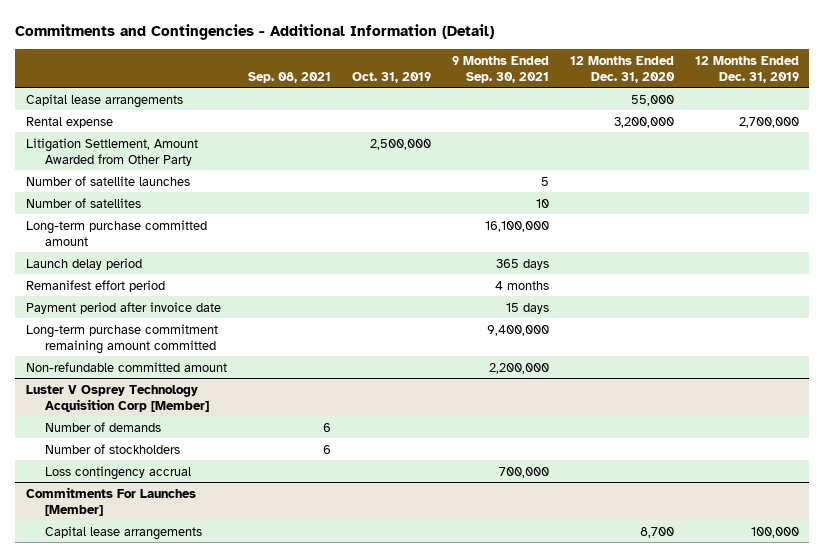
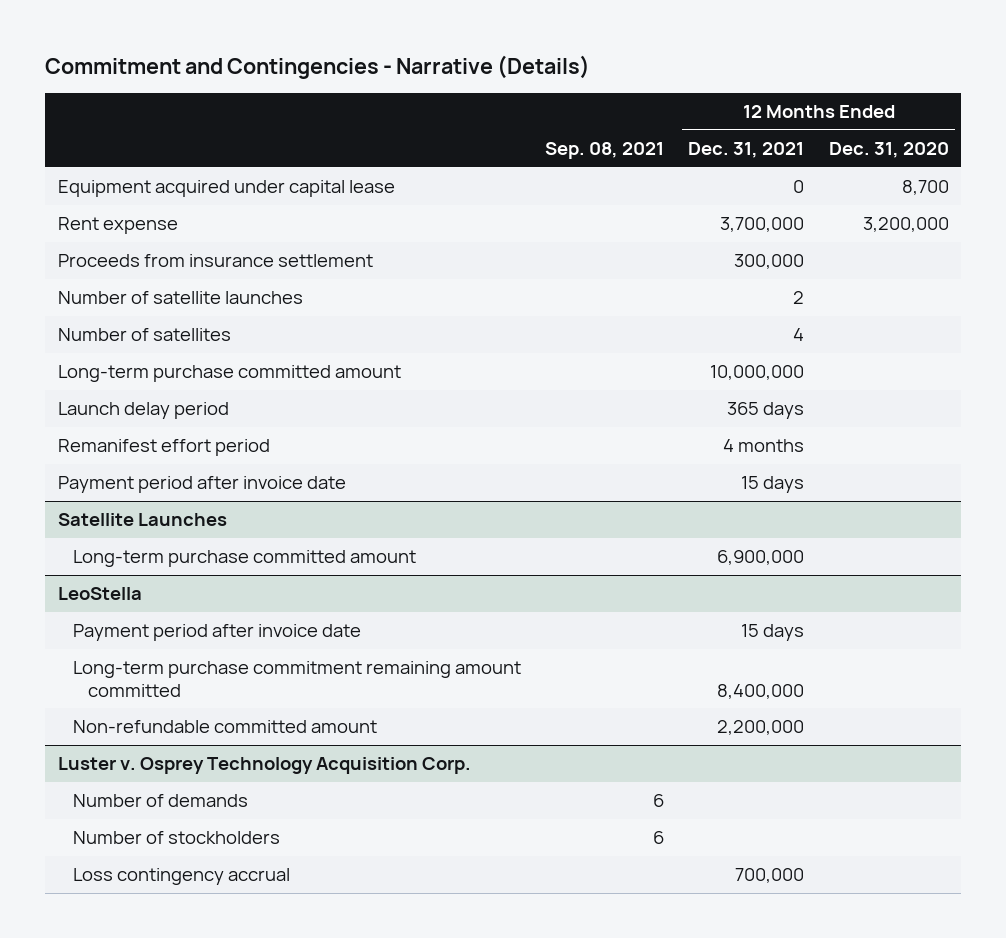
- Commitments and Contingencies - Additional Information (Detail)
+ Commitment and Contingencies - Narrative (Details)
- | Sep. 08, 2021 | Oct. 31, 2019 | 9 Months Ended Sep. 30, 2021 | 12 Months Ended Dec. 31, 2020 | 12 Months Ended Dec. 31, 2019
+ | Sep. 08, 2021 | 12 Months Ended Dec. 31, 2021 | 12 Months Ended Dec. 31, 2020
- Capital lease arrangements | | | | 55,000 |
- Rental expense | | | | 3,200,000 | 2,700,000
- Litigation Settlement, Amount Awarded from Other Party | | 2,500,000 | | |
+ Equipment acquired under capital lease | | 0 | 8,700
+ Rent expense | | 3,700,000 | 3,200,000
+ Proceeds from insurance settlement | | 300,000 |
- Long-term purchase commitment remaining amount committed | | | 9,400,000 | |
- Non-refundable committed amount | | | 2,200,000 | |
- Luster V Osprey Technology Acquisition Corp [Member]
+ Satellite Launches
+ Long-term purchase committed amount | | 6,900,000 |
+ LeoStella
+ Payment period after invoice date | | 15 days |
+ Long-term purchase commitment remaining amount committed | | 8,400,000 |
+ Non-refundable committed amount | | 2,200,000 |
+ Luster v. Osprey Technology Acquisition Corp.
- Commitments For Launches [Member]
- Capital lease arrangements | | | | 8,700 | 100,000

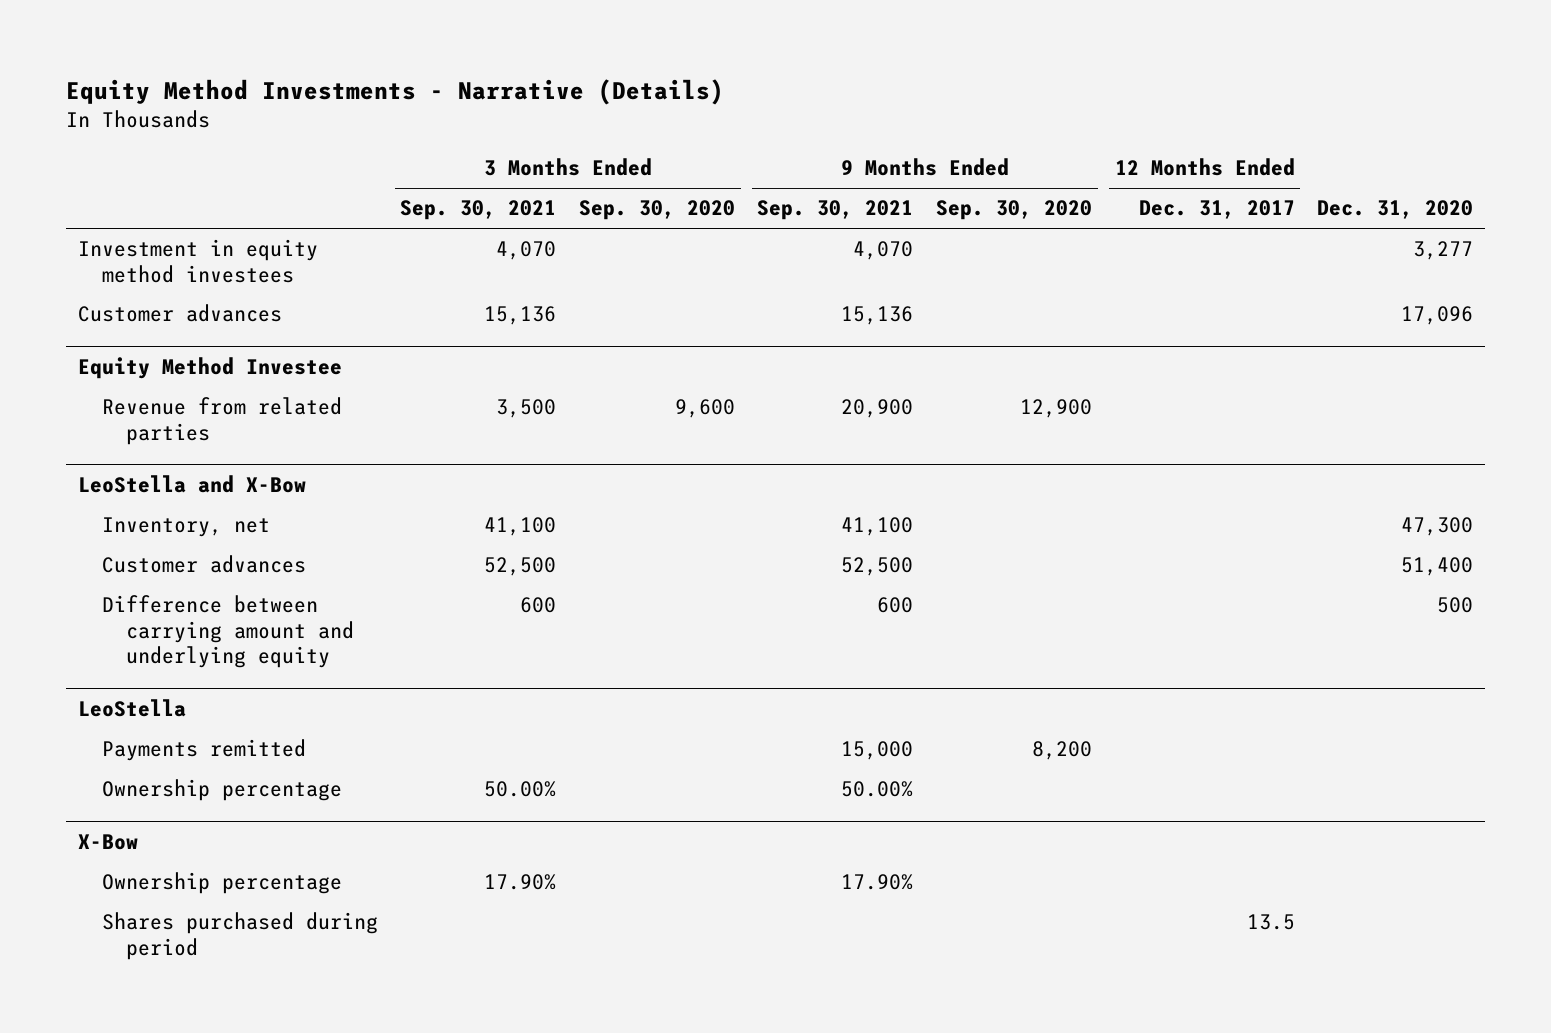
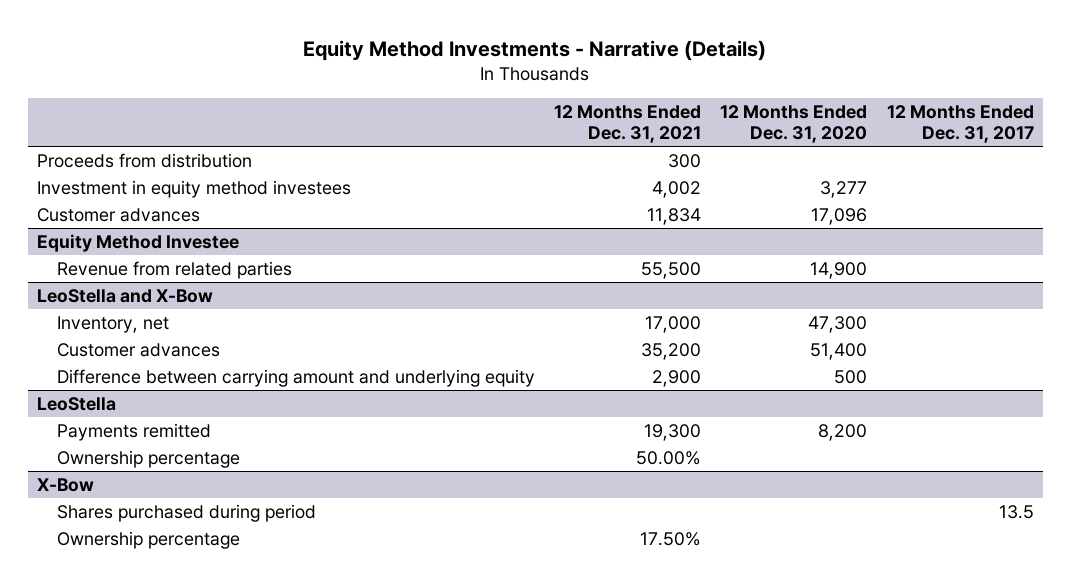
- | 3 Months Ended Sep. 30, 2021 | 3 Months Ended Sep. 30, 2020 | 9 Months Ended Sep. 30, 2021 | 9 Months Ended Sep. 30, 2020 | 12 Months Ended Dec. 31, 2017 | Dec. 31, 2020
+ | 12 Months Ended Dec. 31, 2021 | 12 Months Ended Dec. 31, 2020 | 12 Months Ended Dec. 31, 2017
+ Proceeds from distribution | 300 | |
@ X-Bow
moved down: Ownership percentage | 17.50% | |

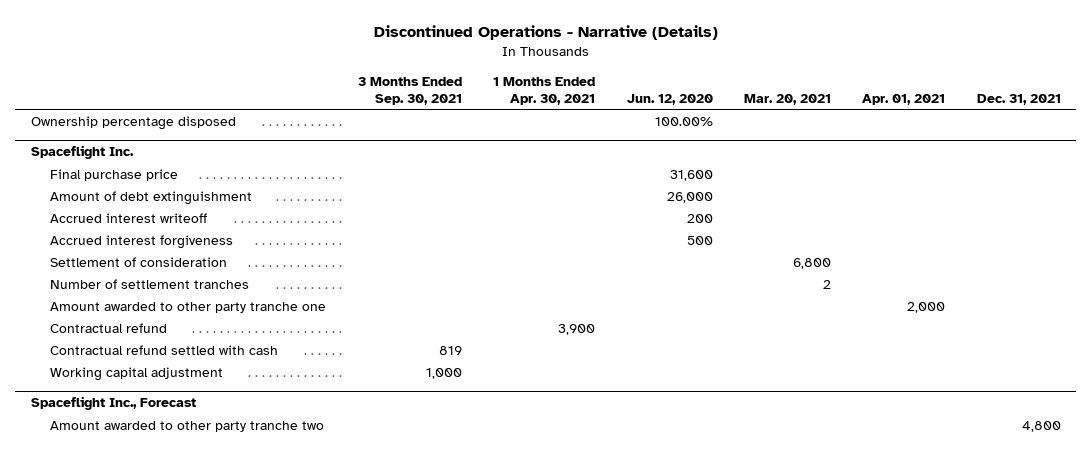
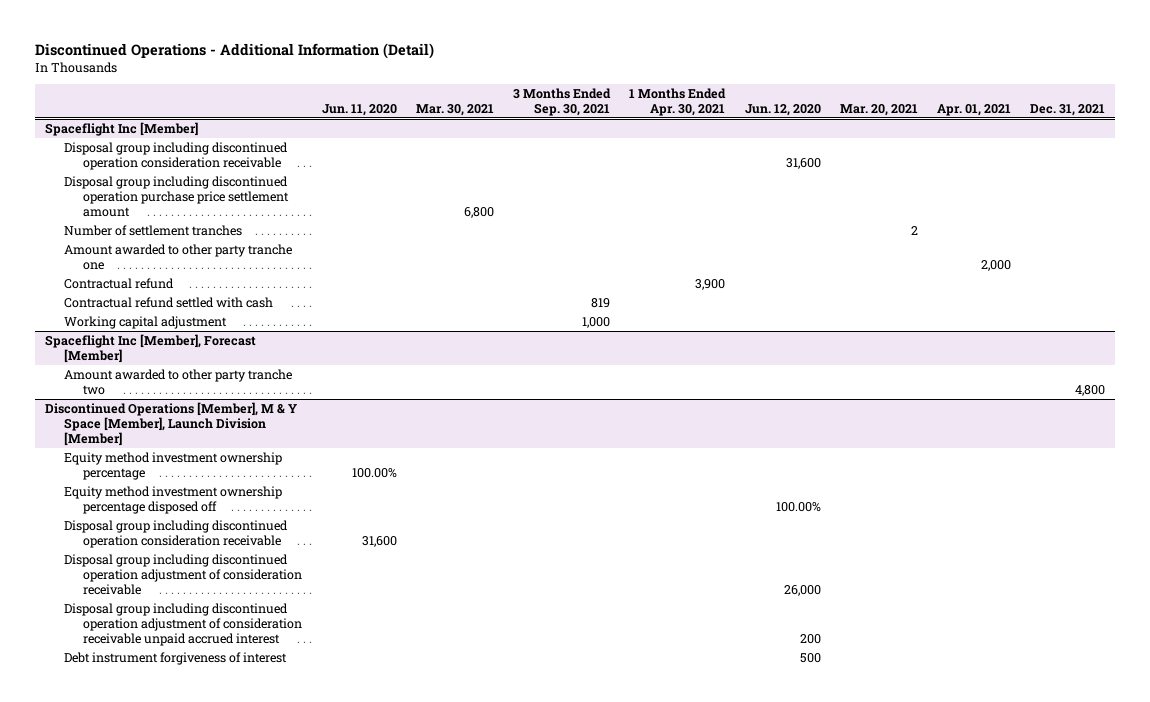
- Discontinued Operations - Narrative (Details)
+ Discontinued Operations - Additional Information (Detail)
- | 3 Months Ended Sep. 30, 2021 | 1 Months Ended Apr. 30, 2021 | Jun. 12, 2020 | Mar. 20, 2021 | Apr. 01, 2021 | Dec. 31, 2021
+ | Jun. 11, 2020 | Mar. 30, 2021 | 3 Months Ended Sep. 30, 2021 | 1 Months Ended Apr. 30, 2021 | Jun. 12, 2020 | Mar. 20, 2021 | Apr. 01, 2021 | Dec. 31, 2021
- Ownership percentage disposed | | | 100.00% | | |
- Spaceflight Inc.
- Final purchase price | | | 31,600 | | |
- Amount of debt extinguishment | | | 26,000 | | |
- Accrued interest writeoff | | | 200 | | |
- Accrued interest forgiveness | | | 500 | | |
- Settlement of consideration | | | | 6,800 | |
+ Spaceflight Inc [Member]
+ Disposal group including discontinued operation consideration receivable | | | | | 31,600 | | |
+ Disposal group including discontinued operation purchase price settlement amount | | 6,800 | | | | | |
- Spaceflight Inc., Forecast
+ Spaceflight Inc [Member], Forecast [Member]
+ Discontinued Operations [Member], M & Y Space [Member], Launch Division [Member]
+ Equity method investment ownership percentage | 100.00% | | | | | | |
+ Equity method investment ownership percentage disposed off | | | | | 100.00% | | |
+ Disposal group including discontinued operation consideration receivable | 31,600 | | | | | | |
+ Disposal group including discontinued operation adjustment of consideration receivable | | | | | 26,000 | | |
+ Disposal group including discontinued operation adjustment of consideration receivable unpaid accrued interest | | | | | 200 | | |
+ Debt instrument forgiveness of interest | | | | | 500 | | |

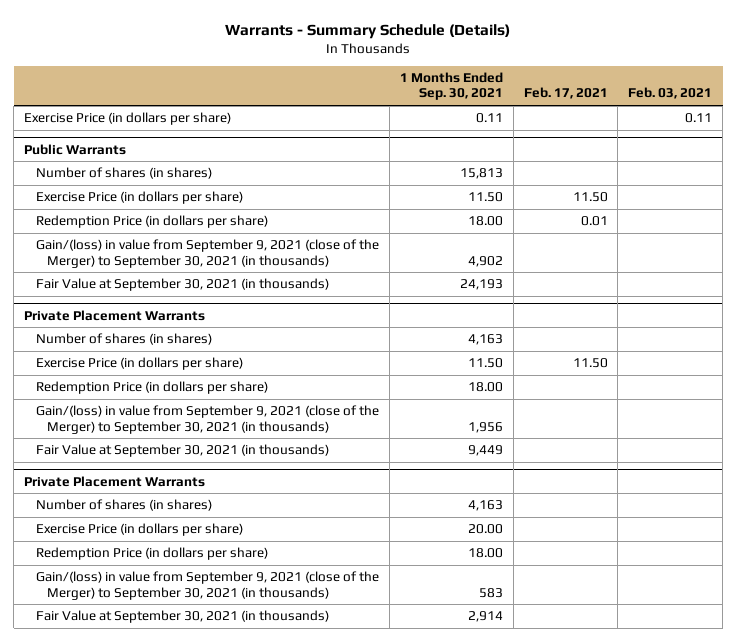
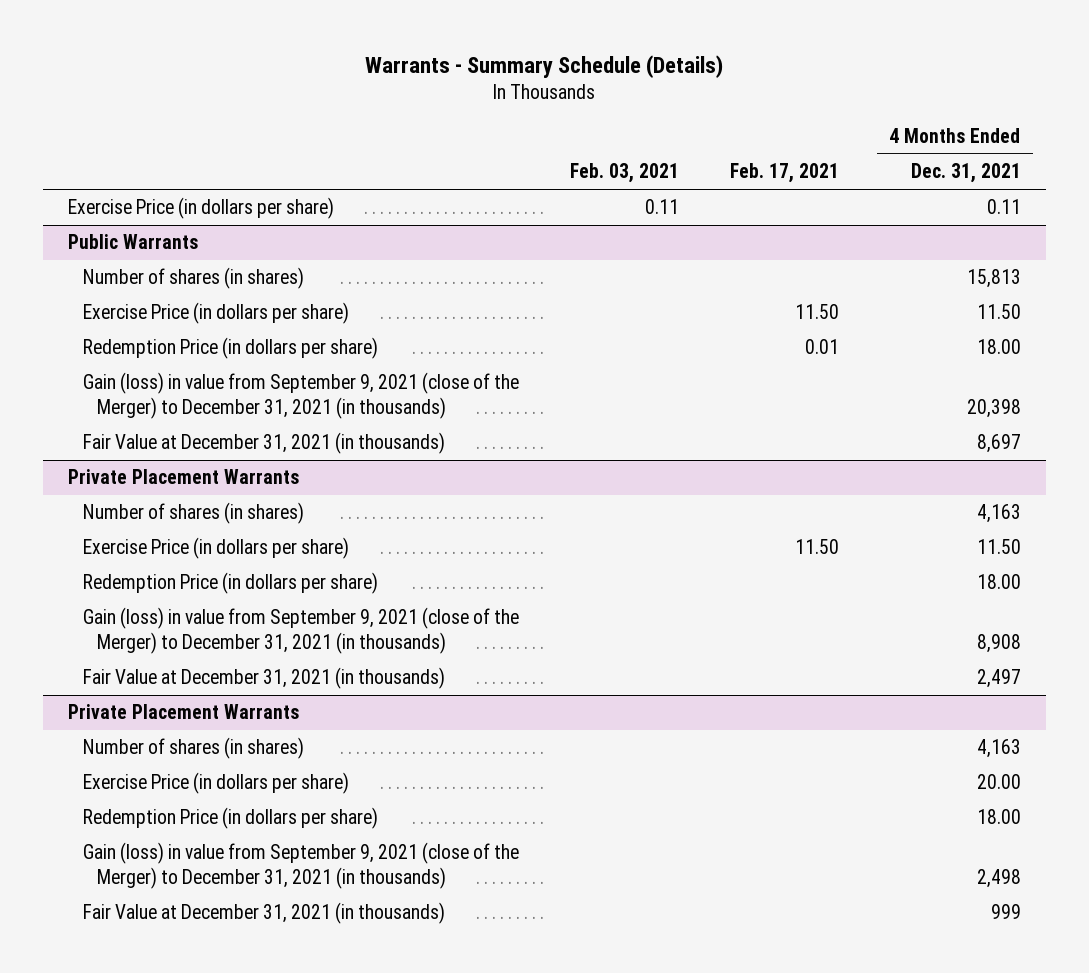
- | 1 Months Ended Sep. 30, 2021 | Feb. 17, 2021 | Feb. 03, 2021
+ | Feb. 03, 2021 | Feb. 17, 2021 | 4 Months Ended Dec. 31, 2021
@ Public Warrants
- Gain/(loss) in value from September 9, 2021 (close of the Merger) to September 30, 2021 (in thousands) | 4,902 | |
- Fair Value at September 30, 2021 (in thousands) | 24,193 | |
+ Gain (loss) in value from September 9, 2021 (close of the Merger) to December 31, 2021 (in thousands) | | | 20,398
+ Fair Value at December 31, 2021 (in thousands) | | | 8,697
@ Private Placement Warrants
- Gain/(loss) in value from September 9, 2021 (close of the Merger) to September 30, 2021 (in thousands) | 1,956 | |
- Fair Value at September 30, 2021 (in thousands) | 9,449 | |
+ Gain (loss) in value from September 9, 2021 (close of the Merger) to December 31, 2021 (in thousands) | | | 8,908
+ Fair Value at December 31, 2021 (in thousands) | | | 2,497
- Gain/(loss) in value from September 9, 2021 (close of the Merger) to September 30, 2021 (in thousands) | 583 | |
- Fair Value at September 30, 2021 (in thousands) | 2,914 | |
+ Gain (loss) in value from September 9, 2021 (close of the Merger) to December 31, 2021 (in thousands) | | | 2,498
+ Fair Value at December 31, 2021 (in thousands) | | | 999

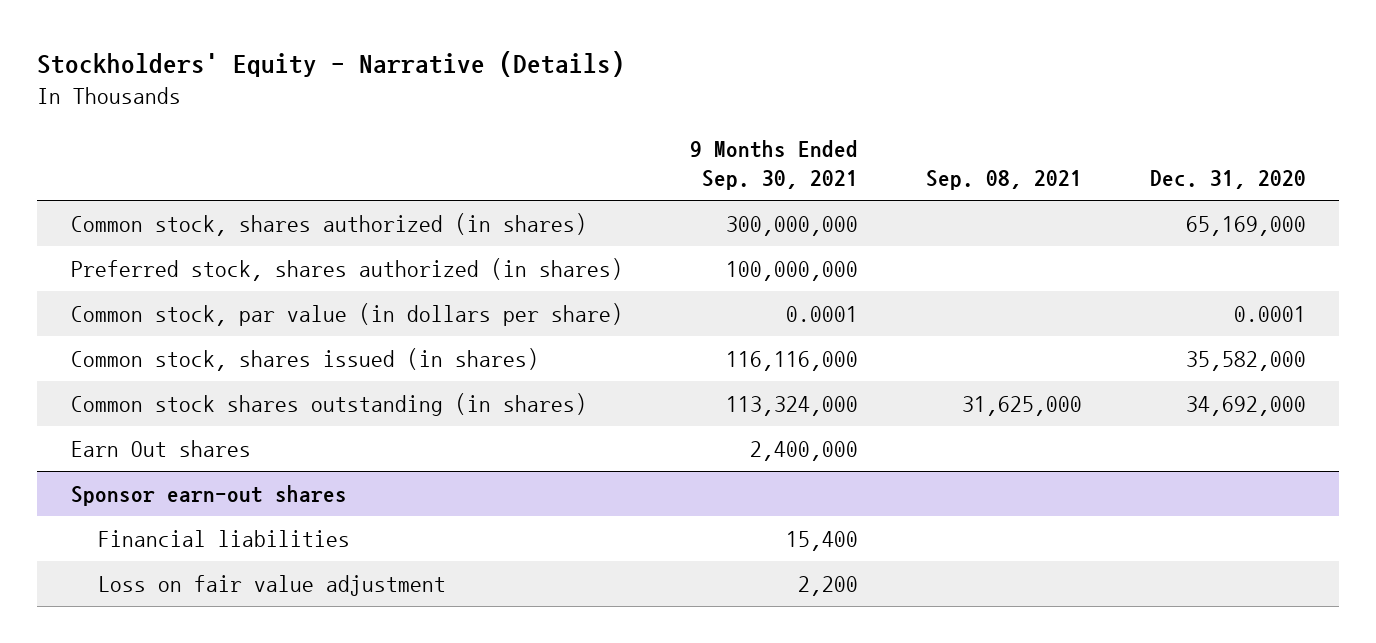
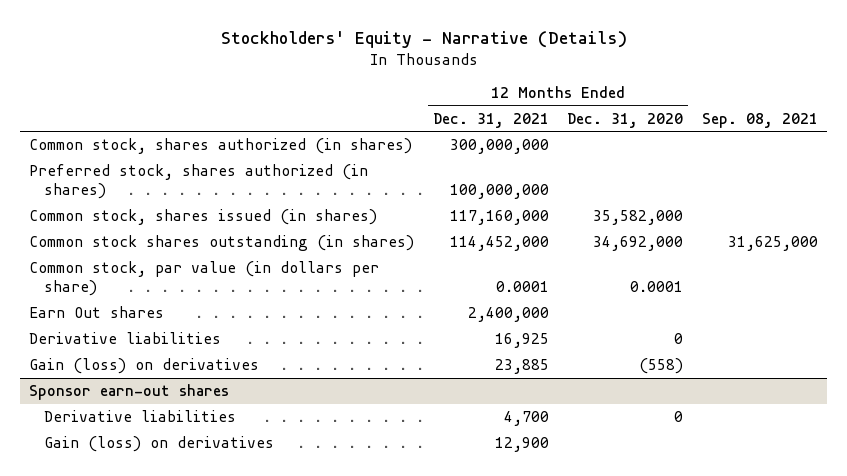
- | 9 Months Ended Sep. 30, 2021 | Sep. 08, 2021 | Dec. 31, 2020
+ | 12 Months Ended Dec. 31, 2021 | 12 Months Ended Dec. 31, 2020 | Sep. 08, 2021
moved down: Common stock, par value (in dollars per share) | 0.0001 | 0.0001 |
+ Derivative liabilities | 16,925 | 0 |
+ Gain (loss) on derivatives | 23,885 | (558) |
@ Sponsor earn-out shares
- Financial liabilities | 15,400 | |
- Loss on fair value adjustment | 2,200 | |
+ Derivative liabilities | 4,700 | 0 |
+ Gain (loss) on derivatives | 12,900 | |

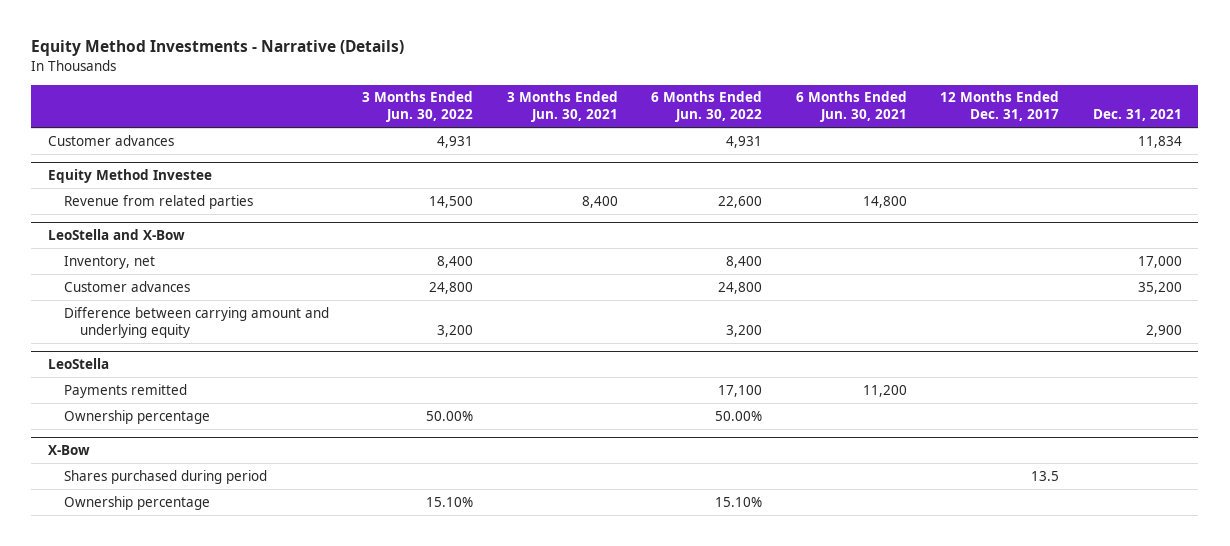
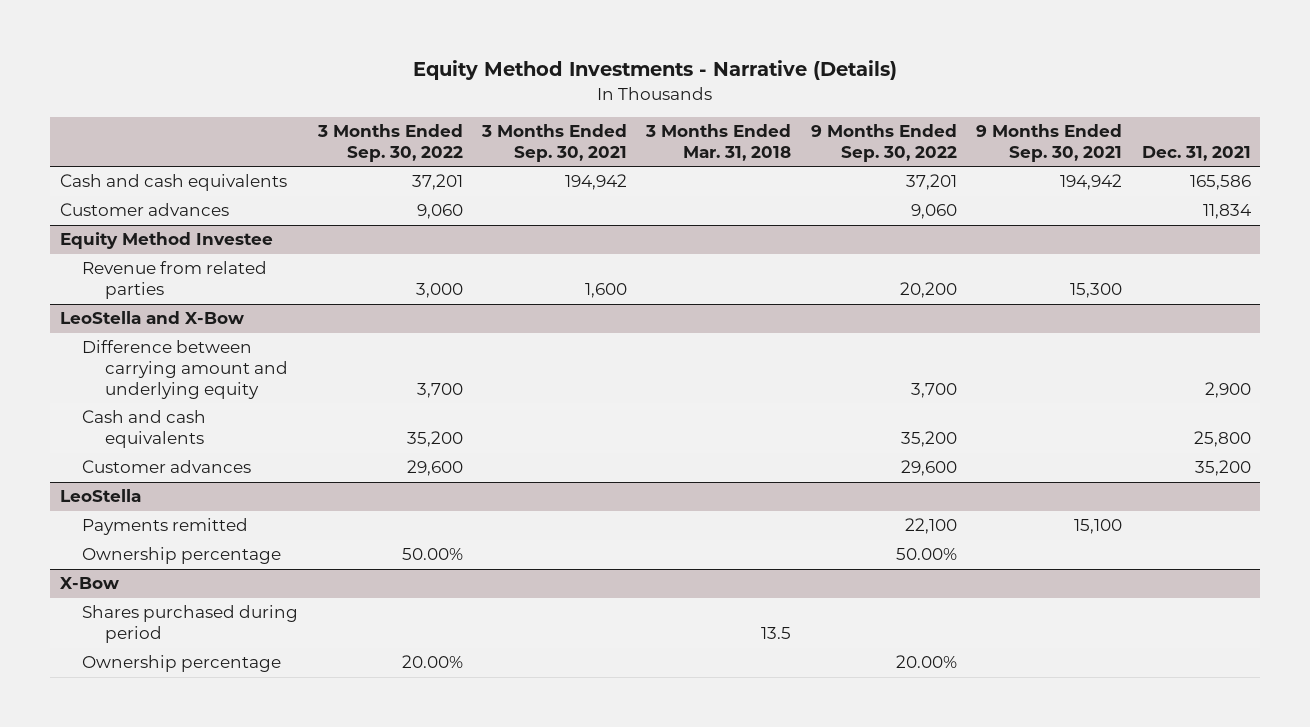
- | 3 Months Ended Jun. 30, 2022 | 3 Months Ended Jun. 30, 2021 | 6 Months Ended Jun. 30, 2022 | 6 Months Ended Jun. 30, 2021 | 12 Months Ended Dec. 31, 2017 | Dec. 31, 2021
+ | 3 Months Ended Sep. 30, 2022 | 3 Months Ended Sep. 30, 2021 | 3 Months Ended Mar. 31, 2018 | 9 Months Ended Sep. 30, 2022 | 9 Months Ended Sep. 30, 2021 | Dec. 31, 2021
+ Cash and cash equivalents | 37,201 | 194,942 | | 37,201 | 194,942 | 165,586
@ LeoStella and X-Bow
- Inventory, net | 8,400 | | 8,400 | | | 17,000
+ Cash and cash equivalents | 35,200 | | | 35,200 | | 25,800
moved down: Customer advances | 29,600 | | | 29,600 | | 35,200

